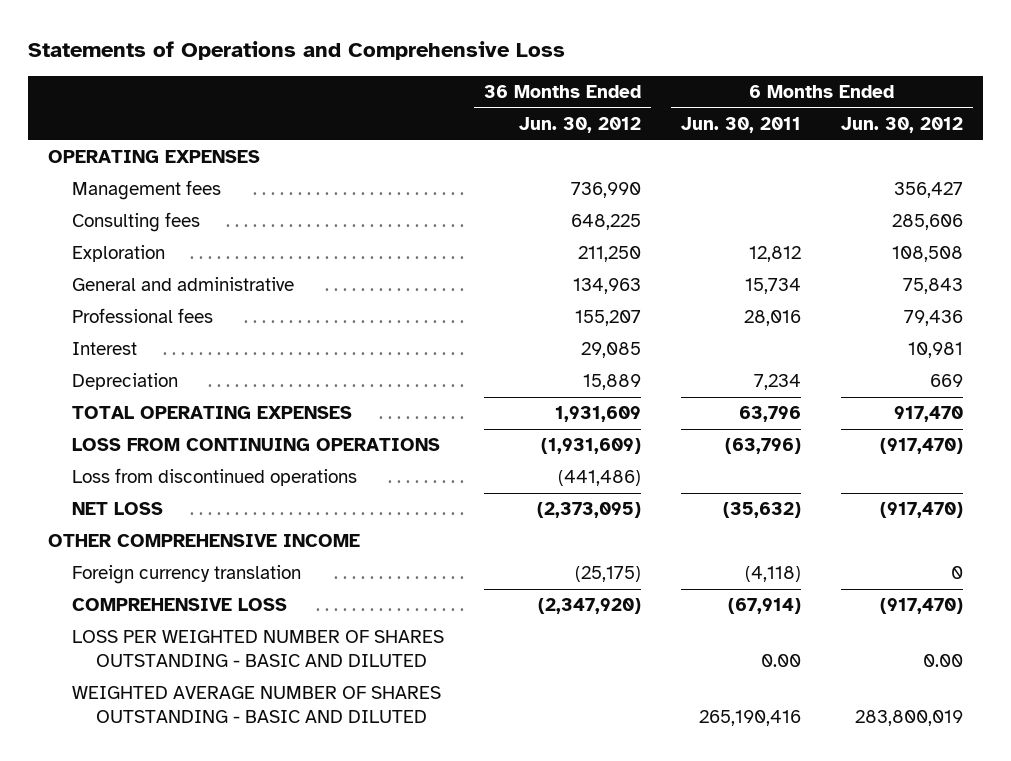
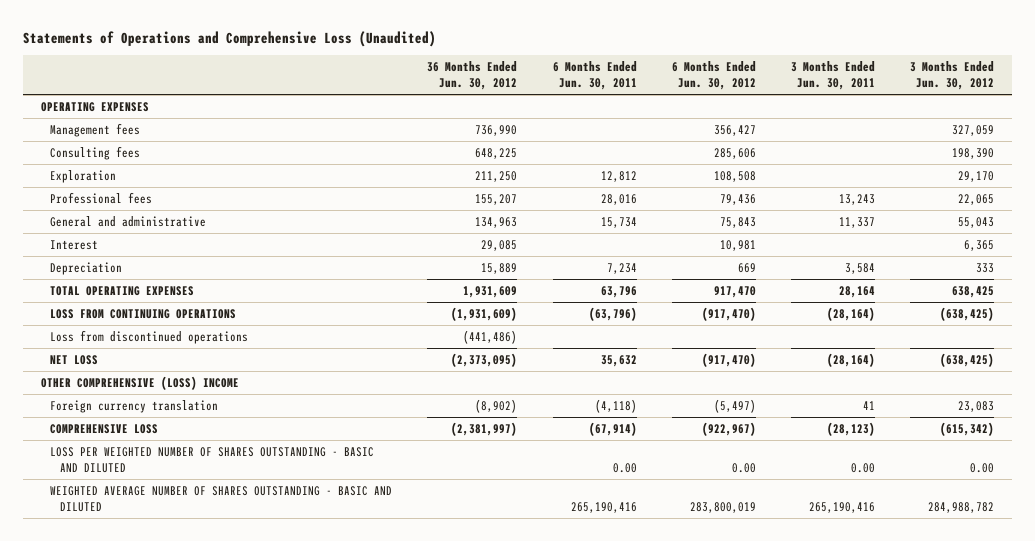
- Statements of Operations and Comprehensive Loss
+ Statements of Operations and Comprehensive Loss (Unaudited)
- | 36 Months Ended Jun. 30, 2012 | 6 Months Ended Jun. 30, 2011 | 6 Months Ended Jun. 30, 2012
+ | 36 Months Ended Jun. 30, 2012 | 6 Months Ended Jun. 30, 2011 | 6 Months Ended Jun. 30, 2012 | 3 Months Ended Jun. 30, 2011 | 3 Months Ended Jun. 30, 2012
moved down: General and administrative | 134,963 | 15,734 | 75,843 | 11,337 | 55,043
- NET LOSS | (2,373,095) | (35,632) | (917,470)
- OTHER COMPREHENSIVE INCOME
- Foreign currency translation | (25,175) | (4,118) | 0
- COMPREHENSIVE LOSS | (2,347,920) | (67,914) | (917,470)
+ NET LOSS | (2,373,095) | 35,632 | (917,470) | (28,164) | (638,425)
+ OTHER COMPREHENSIVE (LOSS) INCOME
+ Foreign currency translation | (8,902) | (4,118) | (5,497) | 41 | 23,083
+ COMPREHENSIVE LOSS | (2,381,997) | (67,914) | (922,967) | (28,123) | (615,342)

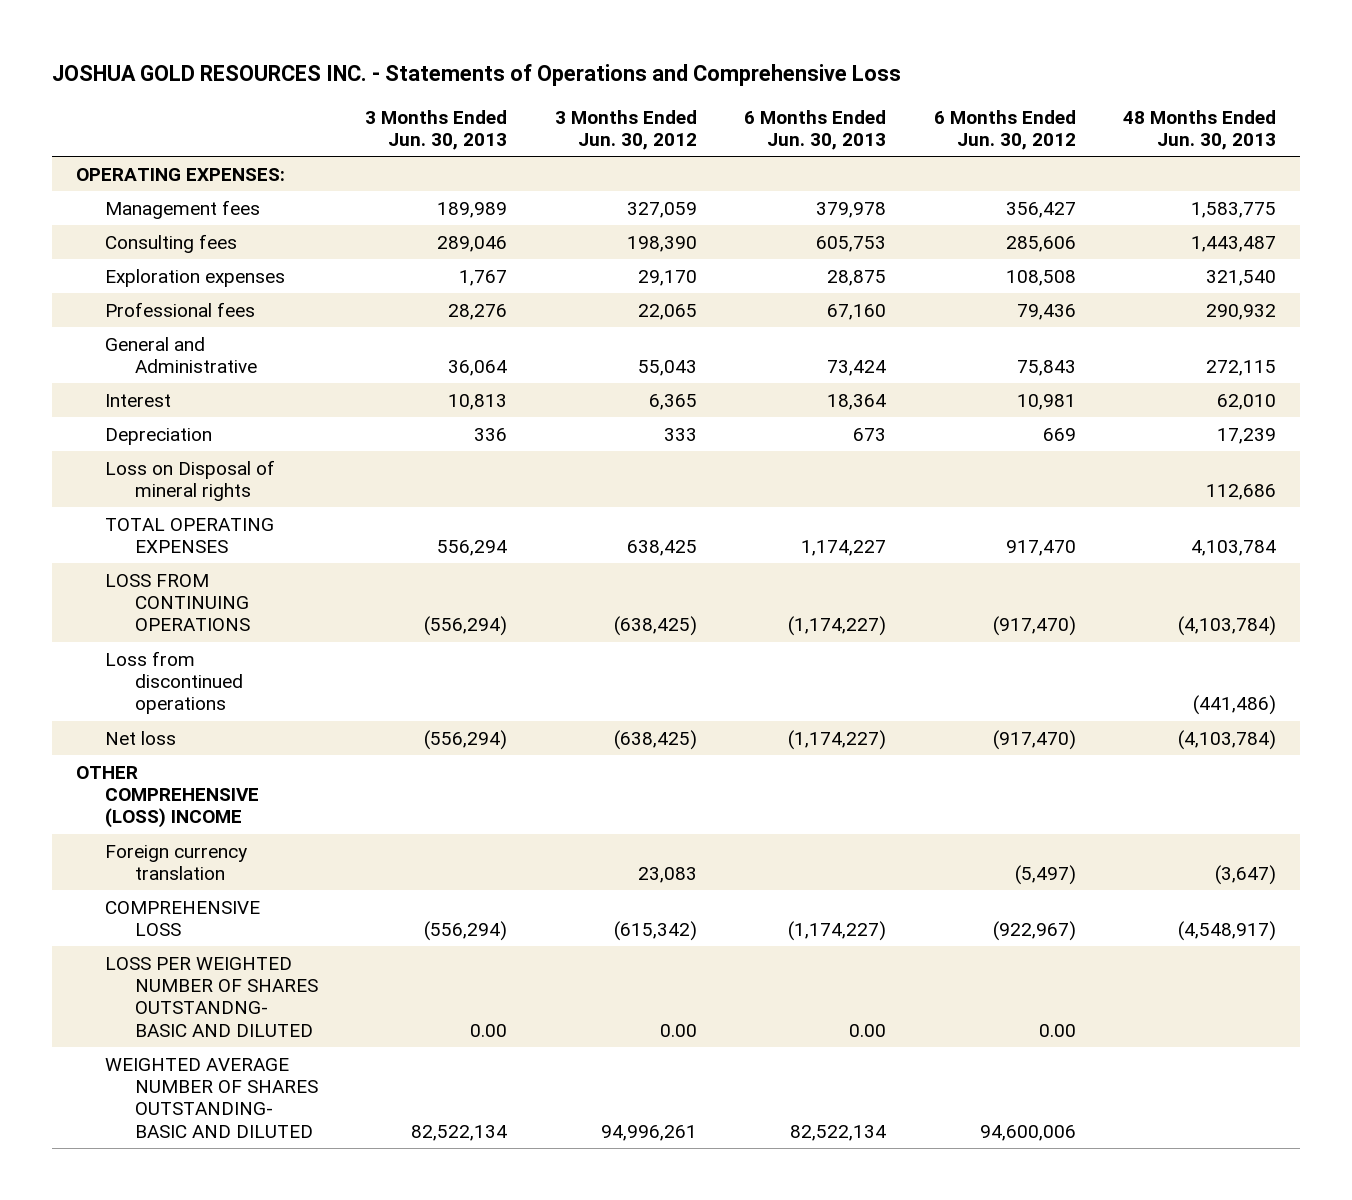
- Statements of Operations and Comprehensive Loss (Unaudited)
+ JOSHUA GOLD RESOURCES INC. - Statements of Operations and Comprehensive Loss
- | 36 Months Ended Jun. 30, 2012 | 6 Months Ended Jun. 30, 2011 | 6 Months Ended Jun. 30, 2012 | 3 Months Ended Jun. 30, 2011 | 3 Months Ended Jun. 30, 2012
+ | 3 Months Ended Jun. 30, 2013 | 3 Months Ended Jun. 30, 2012 | 6 Months Ended Jun. 30, 2013 | 6 Months Ended Jun. 30, 2012 | 48 Months Ended Jun. 30, 2013
- OPERATING EXPENSES
+ OPERATING EXPENSES:
- Exploration | 211,250 | 12,812 | 108,508 | | 29,170
+ Exploration expenses | 1,767 | 29,170 | 28,875 | 108,508 | 321,540
- General and administrative | 134,963 | 15,734 | 75,843 | 11,337 | 55,043
+ General and Administrative | 36,064 | 55,043 | 73,424 | 75,843 | 272,115
+ Loss on Disposal of mineral rights | | | | | 112,686
- NET LOSS | (2,373,095) | 35,632 | (917,470) | (28,164) | (638,425)
+ Net loss | (556,294) | (638,425) | (1,174,227) | (917,470) | (4,103,784)
- LOSS PER WEIGHTED NUMBER OF SHARES OUTSTANDING - BASIC AND DILUTED | | 0.00 | 0.00 | 0.00 | 0.00
- WEIGHTED AVERAGE NUMBER OF SHARES OUTSTANDING - BASIC AND DILUTED | | 265,190,416 | 283,800,019 | 265,190,416 | 284,988,782
+ LOSS PER WEIGHTED NUMBER OF SHARES OUTSTANDNG- BASIC AND DILUTED | 0.00 | 0.00 | 0.00 | 0.00 |
+ WEIGHTED AVERAGE NUMBER OF SHARES OUTSTANDING- BASIC AND DILUTED | 82,522,134 | 94,996,261 | 82,522,134 | 94,600,006 |

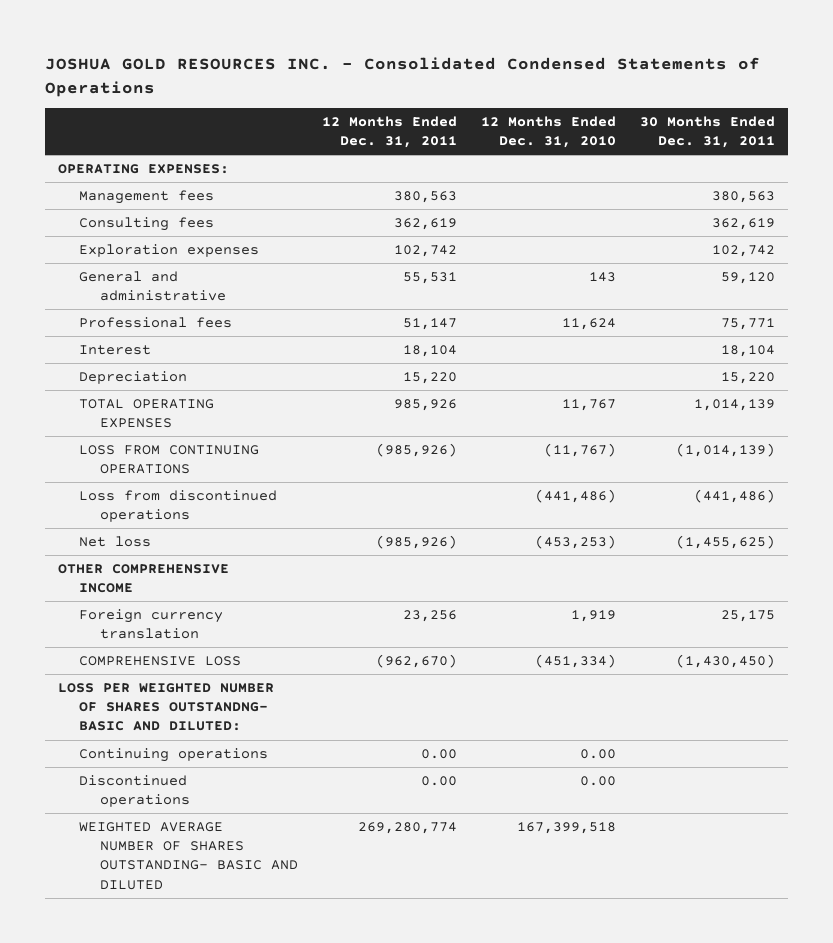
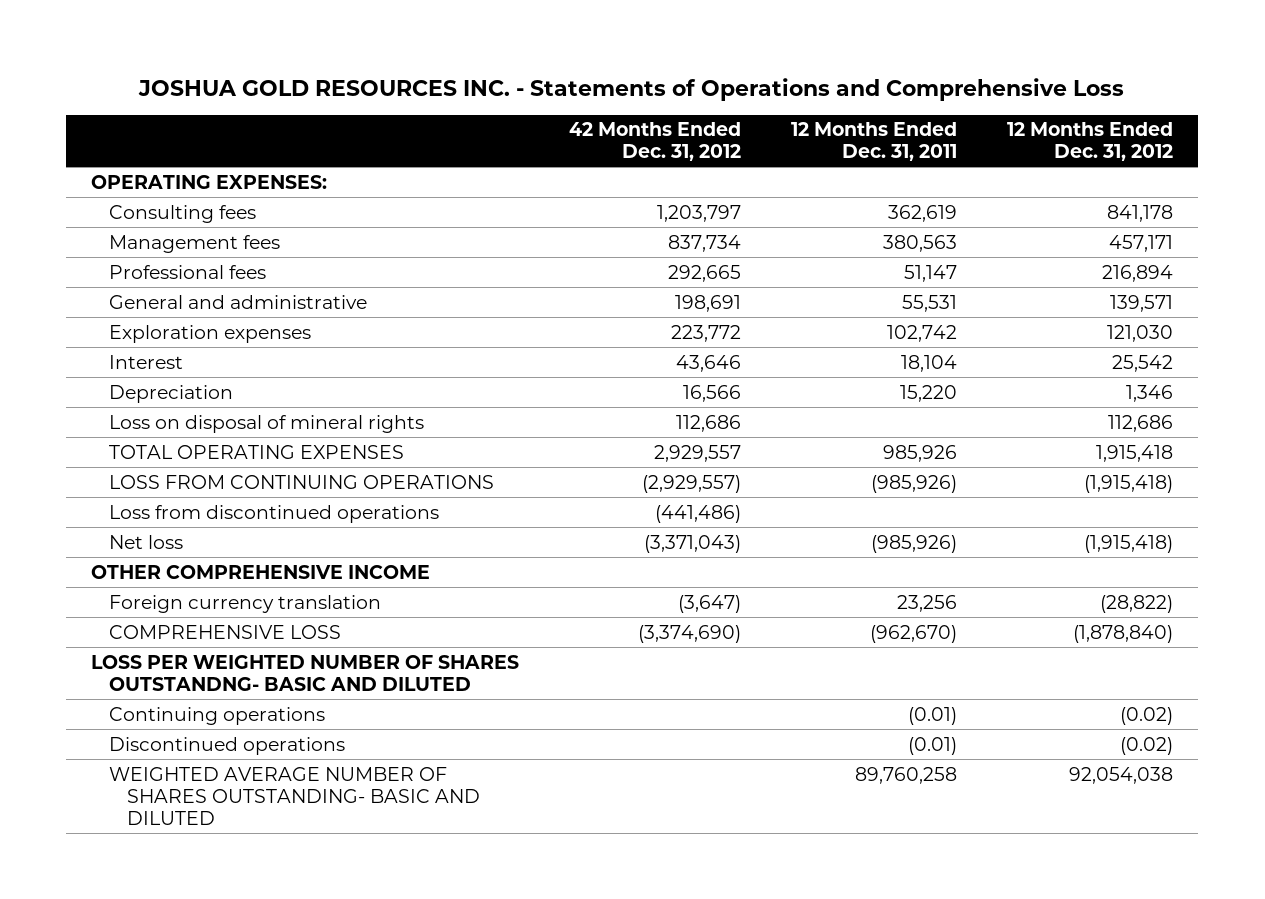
- JOSHUA GOLD RESOURCES INC. - Consolidated Condensed Statements of Operations
+ JOSHUA GOLD RESOURCES INC. - Statements of Operations and Comprehensive Loss
- | 12 Months Ended Dec. 31, 2011 | 12 Months Ended Dec. 31, 2010 | 30 Months Ended Dec. 31, 2011
+ | 42 Months Ended Dec. 31, 2012 | 12 Months Ended Dec. 31, 2011 | 12 Months Ended Dec. 31, 2012
moved down: Management fees | 837,734 | 380,563 | 457,171
moved down: General and administrative | 198,691 | 55,531 | 139,571
moved down: Exploration expenses | 223,772 | 102,742 | 121,030
+ Loss on disposal of mineral rights | 112,686 | | 112,686
- LOSS PER WEIGHTED NUMBER OF SHARES OUTSTANDNG- BASIC AND DILUTED:
- Continuing operations | 0.00 | 0.00 |
- Discontinued operations | 0.00 | 0.00 |
- WEIGHTED AVERAGE NUMBER OF SHARES OUTSTANDING- BASIC AND DILUTED | 269,280,774 | 167,399,518 |
+ LOSS PER WEIGHTED NUMBER OF SHARES OUTSTANDNG- BASIC AND DILUTED
+ Continuing operations | | (0.01) | (0.02)
+ Discontinued operations | | (0.01) | (0.02)
+ WEIGHTED AVERAGE NUMBER OF SHARES OUTSTANDING- BASIC AND DILUTED | | 89,760,258 | 92,054,038

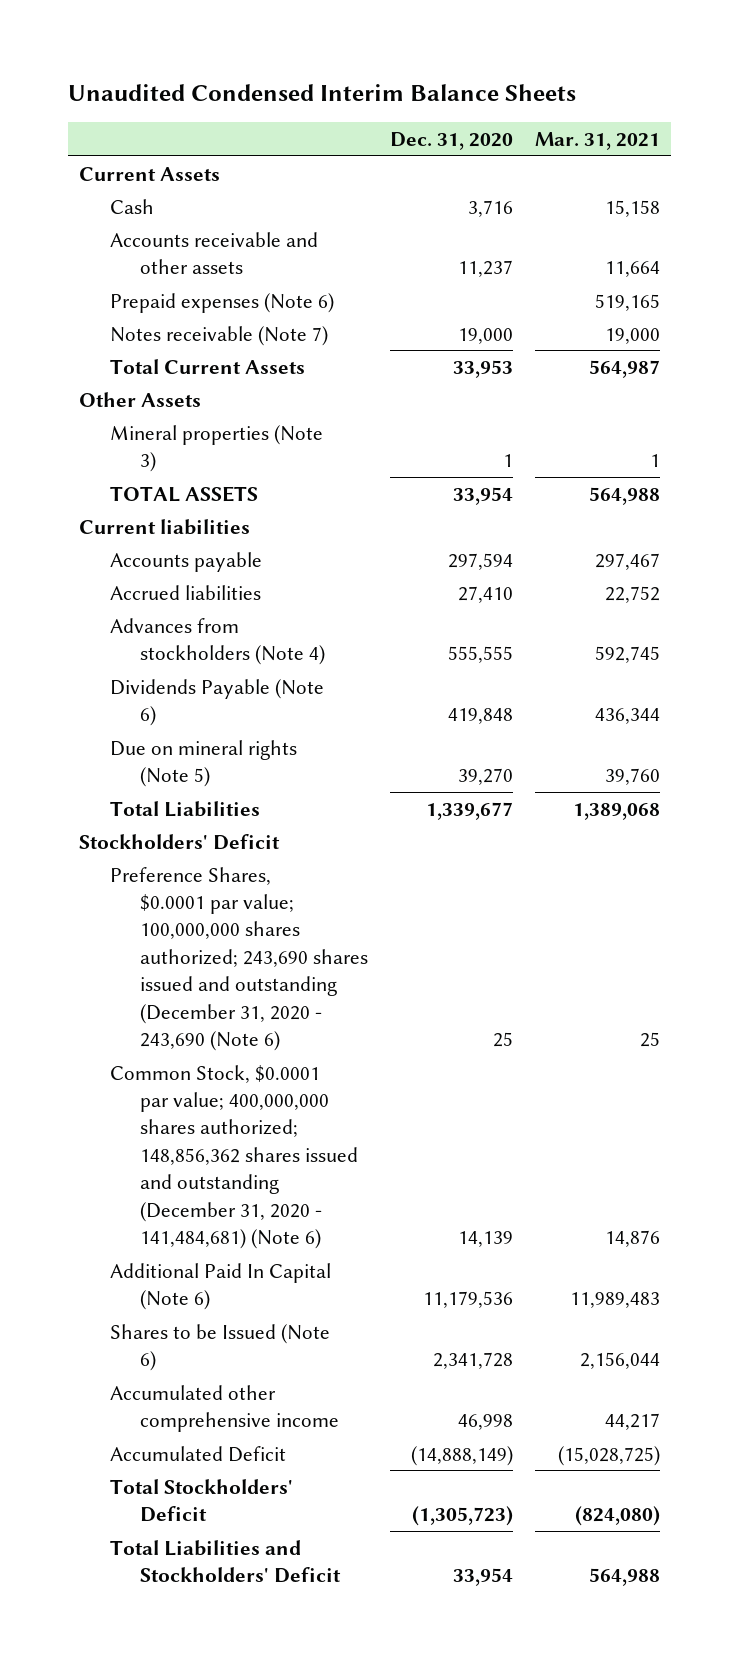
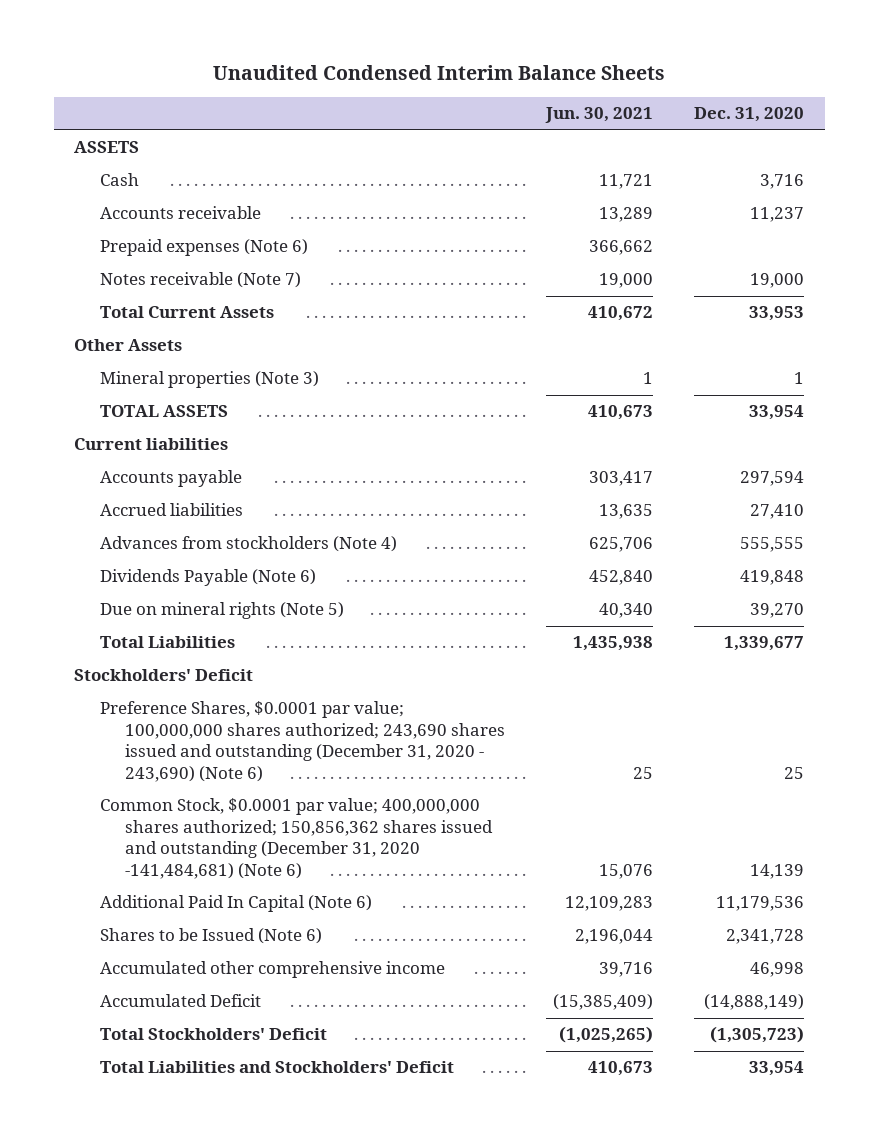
- | Dec. 31, 2020 | Mar. 31, 2021
+ | Jun. 30, 2021 | Dec. 31, 2020
- Current Assets
+ ASSETS
- Accounts receivable and other assets | 11,237 | 11,664
+ Accounts receivable | 13,289 | 11,237
- Preference Shares, $0.0001 par value; 100,000,000 shares authorized; 243,690 shares issued and outstanding (December 31, 2020 - 243,690 (Note 6) | 25 | 25
- Common Stock, $0.0001 par value; 400,000,000 shares authorized; 148,856,362 shares issued and outstanding (December 31, 2020 - 141,484,681) (Note 6) | 14,139 | 14,876
+ Preference Shares, $0.0001 par value; 100,000,000 shares authorized; 243,690 shares issued and outstanding (December 31, 2020 - 243,690) (Note 6) | 25 | 25
+ Common Stock, $0.0001 par value; 400,000,000 shares authorized; 150,856,362 shares issued and outstanding (December 31, 2020 -141,484,681) (Note 6) | 15,076 | 14,139

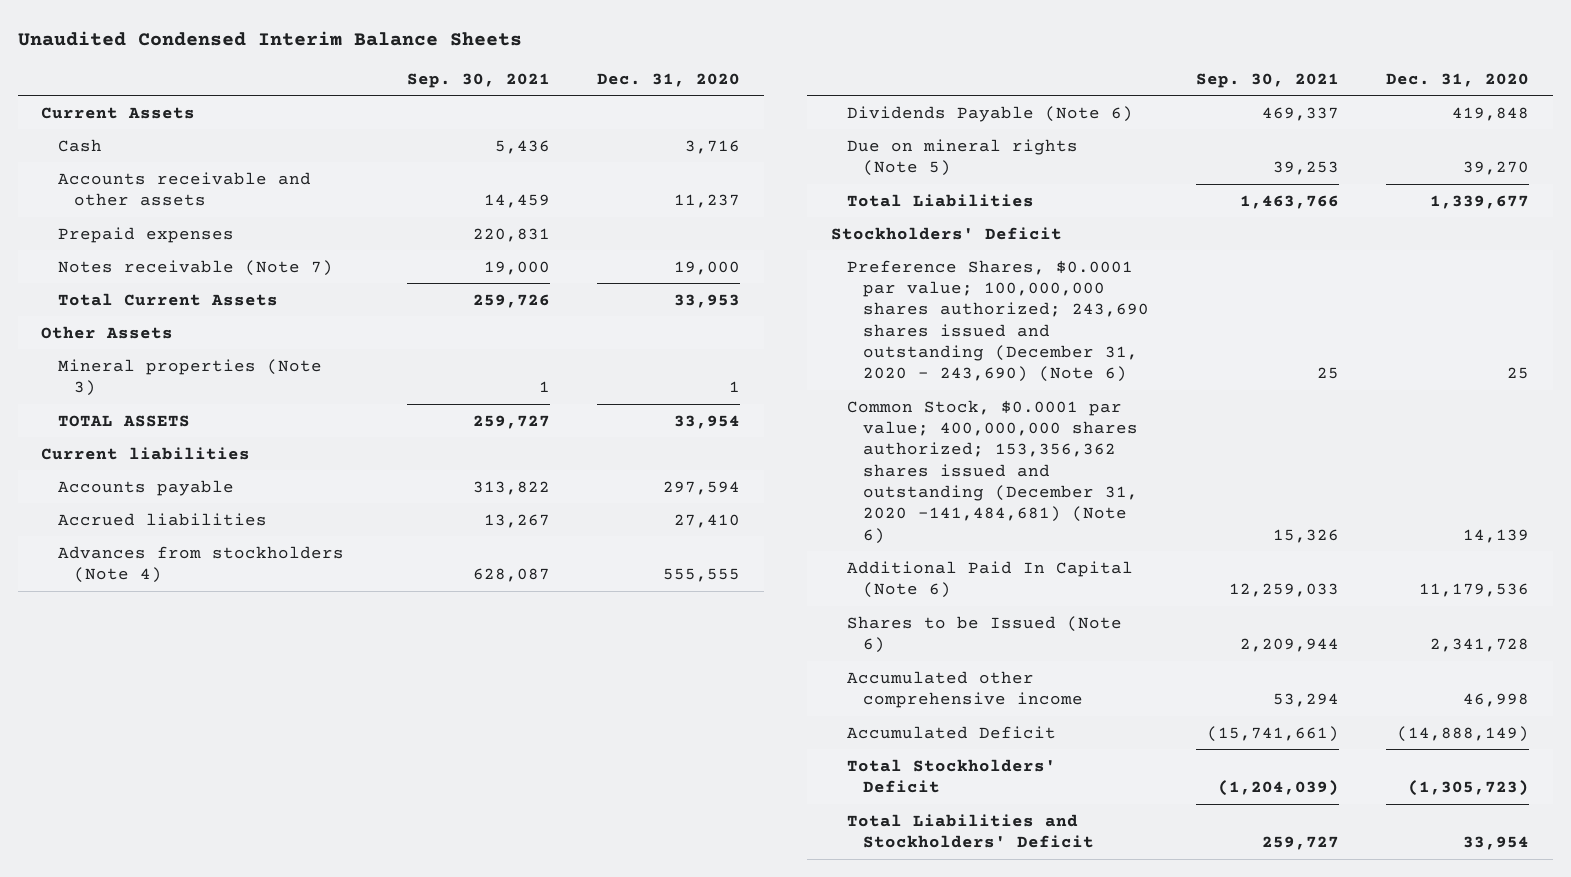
- | Jun. 30, 2021 | Dec. 31, 2020
+ | Sep. 30, 2021 | Dec. 31, 2020
- ASSETS
+ Current Assets
- Accounts receivable | 13,289 | 11,237
- Prepaid expenses (Note 6) | 366,662 |
+ Accounts receivable and other assets | 14,459 | 11,237
+ Prepaid expenses | 220,831 |
- Common Stock, $0.0001 par value; 400,000,000 shares authorized; 150,856,362 shares issued and outstanding (December 31, 2020 -141,484,681) (Note 6) | 15,076 | 14,139
+ Common Stock, $0.0001 par value; 400,000,000 shares authorized; 153,356,362 shares issued and outstanding (December 31, 2020 -141,484,681) (Note 6) | 15,326 | 14,139

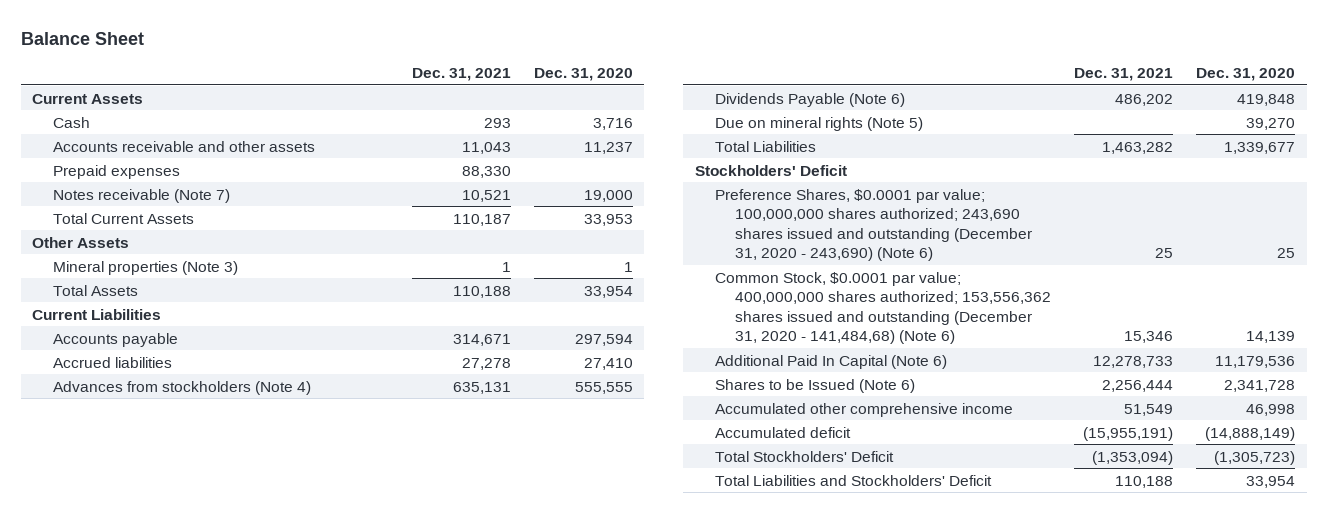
- Unaudited Condensed Interim Balance Sheets
+ Balance Sheet
- | Sep. 30, 2021 | Dec. 31, 2020
+ | Dec. 31, 2021 | Dec. 31, 2020
- TOTAL ASSETS | 259,727 | 33,954
- Current liabilities
+ Total Assets | 110,188 | 33,954
+ Current Liabilities
- Common Stock, $0.0001 par value; 400,000,000 shares authorized; 153,356,362 shares issued and outstanding (December 31, 2020 -141,484,681) (Note 6) | 15,326 | 14,139
+ Common Stock, $0.0001 par value; 400,000,000 shares authorized; 153,556,362 shares issued and outstanding (December 31, 2020 - 141,484,68) (Note 6) | 15,346 | 14,139
- Accumulated Deficit | (15,741,661) | (14,888,149)
+ Accumulated deficit | (15,955,191) | (14,888,149)

